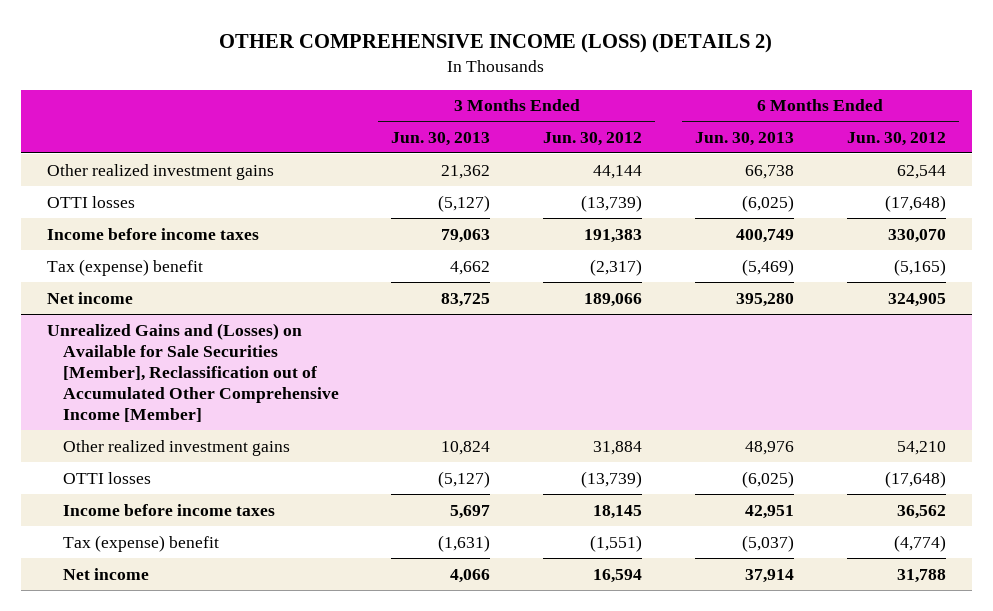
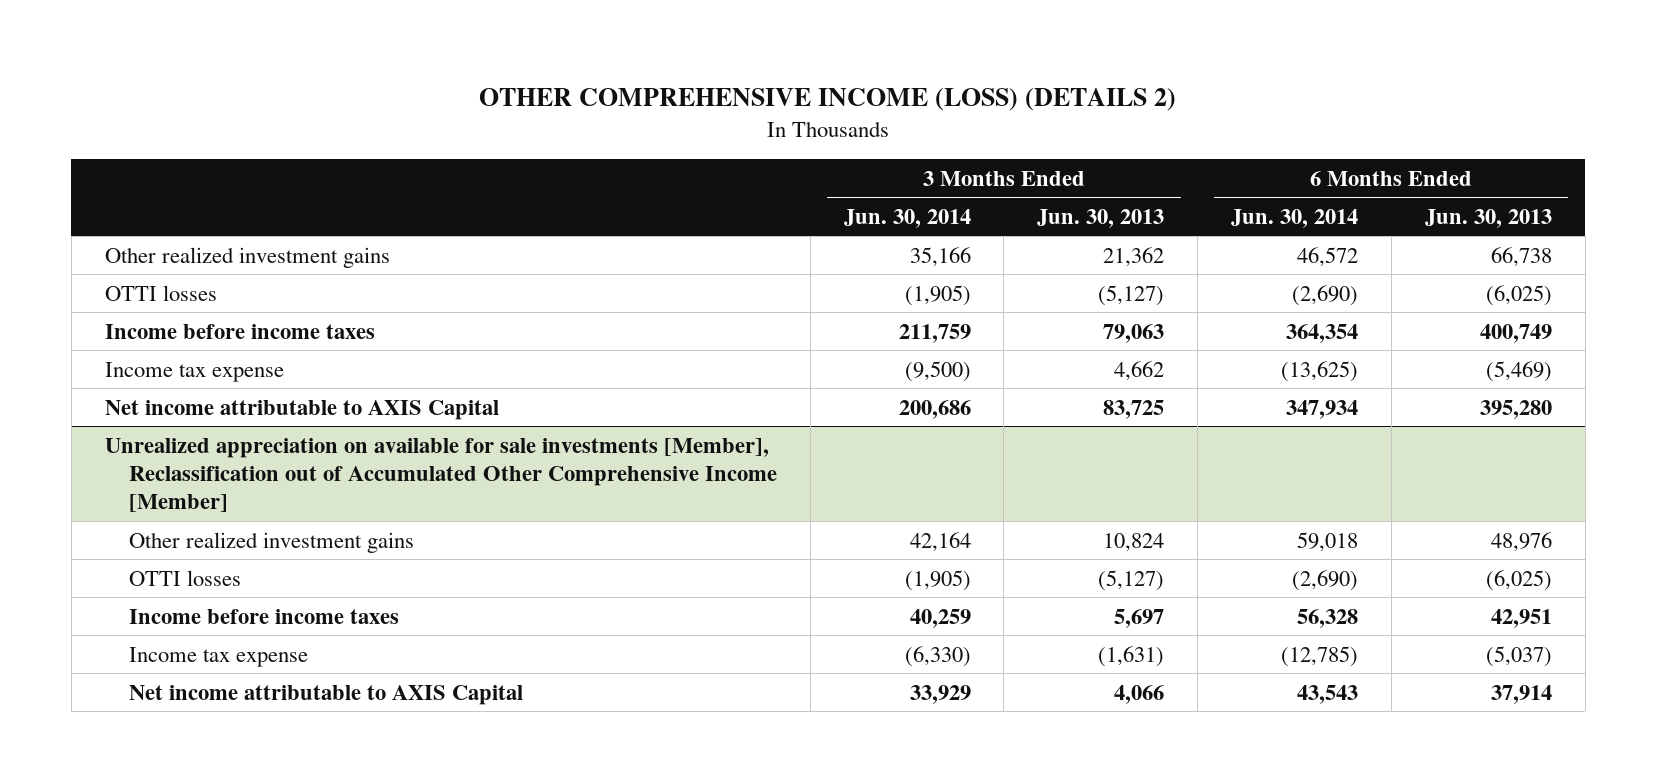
- | 3 Months Ended Jun. 30, 2013 | 3 Months Ended Jun. 30, 2012 | 6 Months Ended Jun. 30, 2013 | 6 Months Ended Jun. 30, 2012
+ | 3 Months Ended Jun. 30, 2014 | 3 Months Ended Jun. 30, 2013 | 6 Months Ended Jun. 30, 2014 | 6 Months Ended Jun. 30, 2013
- Tax (expense) benefit | 4,662 | (2,317) | (5,469) | (5,165)
- Net income | 83,725 | 189,066 | 395,280 | 324,905
- Unrealized Gains and (Losses) on Available for Sale Securities [Member], Reclassification out of Accumulated Other Comprehensive Income [Member]
+ Income tax expense | (9,500) | 4,662 | (13,625) | (5,469)
+ Net income attributable to AXIS Capital | 200,686 | 83,725 | 347,934 | 395,280
+ Unrealized appreciation on available for sale investments [Member], Reclassification out of Accumulated Other Comprehensive Income [Member]
- Tax (expense) benefit | (1,631) | (1,551) | (5,037) | (4,774)
- Net income | 4,066 | 16,594 | 37,914 | 31,788
+ Income tax expense | (6,330) | (1,631) | (12,785) | (5,037)
+ Net income attributable to AXIS Capital | 33,929 | 4,066 | 43,543 | 37,914

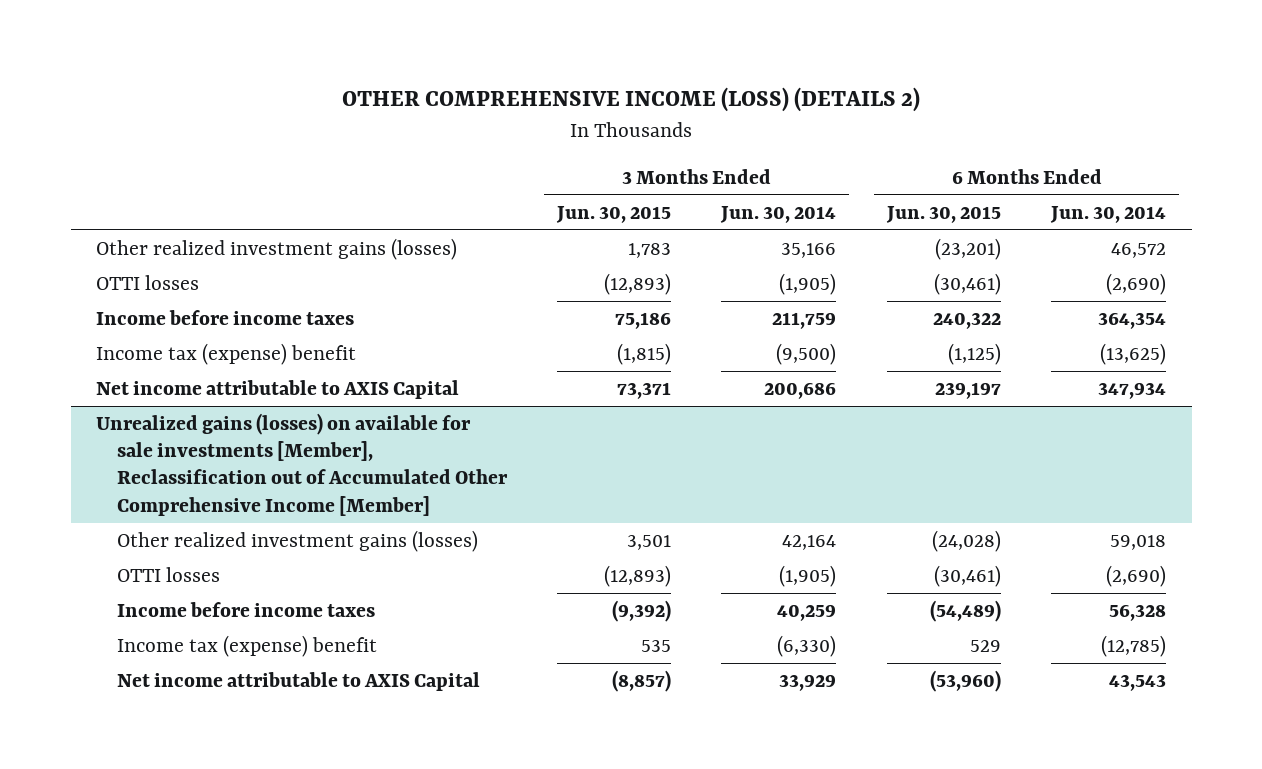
- | 3 Months Ended Jun. 30, 2014 | 3 Months Ended Jun. 30, 2013 | 6 Months Ended Jun. 30, 2014 | 6 Months Ended Jun. 30, 2013
+ | 3 Months Ended Jun. 30, 2015 | 3 Months Ended Jun. 30, 2014 | 6 Months Ended Jun. 30, 2015 | 6 Months Ended Jun. 30, 2014
- Other realized investment gains | 35,166 | 21,362 | 46,572 | 66,738
+ Other realized investment gains (losses) | 1,783 | 35,166 | (23,201) | 46,572
- Income tax expense | (9,500) | 4,662 | (13,625) | (5,469)
+ Income tax (expense) benefit | (1,815) | (9,500) | (1,125) | (13,625)
- Unrealized appreciation on available for sale investments [Member], Reclassification out of Accumulated Other Comprehensive Income [Member]
- Other realized investment gains | 42,164 | 10,824 | 59,018 | 48,976
+ Unrealized gains (losses) on available for sale investments [Member], Reclassification out of Accumulated Other Comprehensive Income [Member]
+ Other realized investment gains (losses) | 3,501 | 42,164 | (24,028) | 59,018
- Income tax expense | (6,330) | (1,631) | (12,785) | (5,037)
+ Income tax (expense) benefit | 535 | (6,330) | 529 | (12,785)

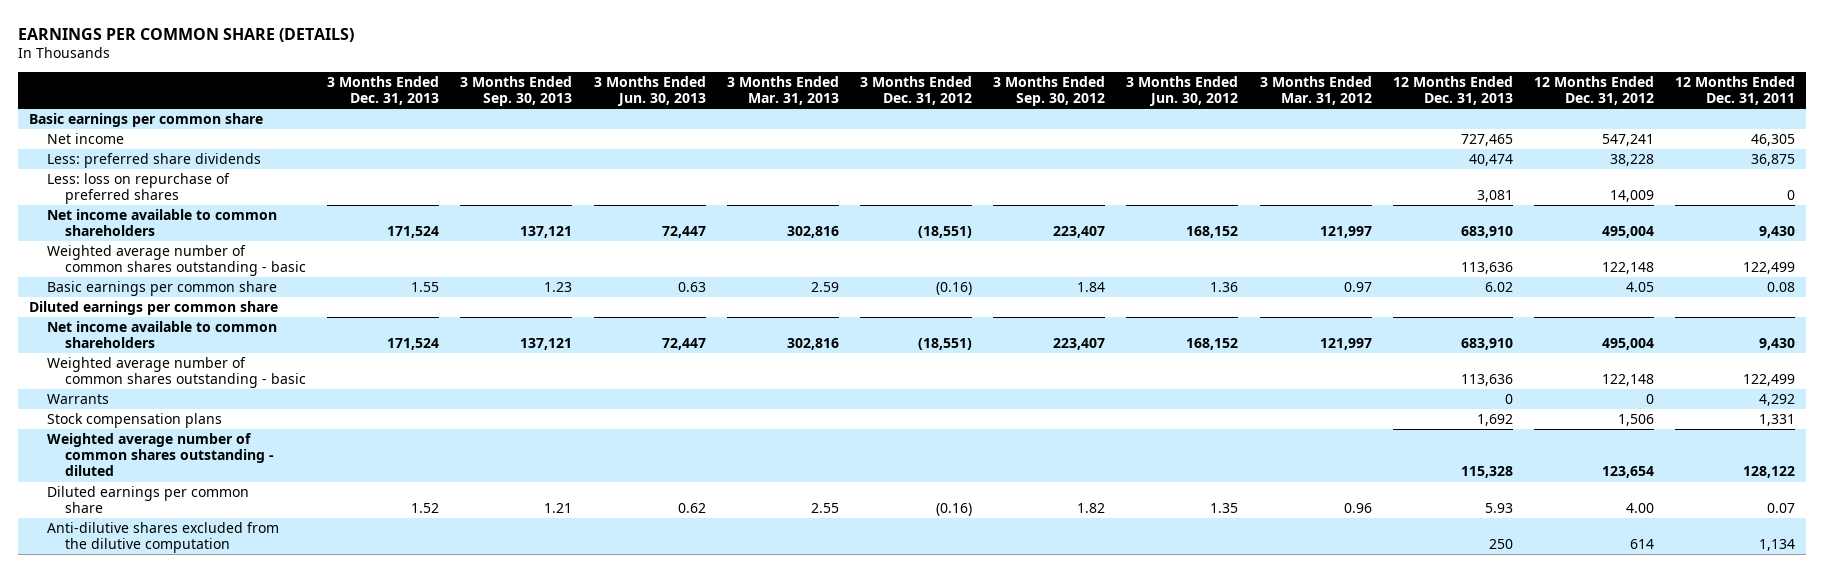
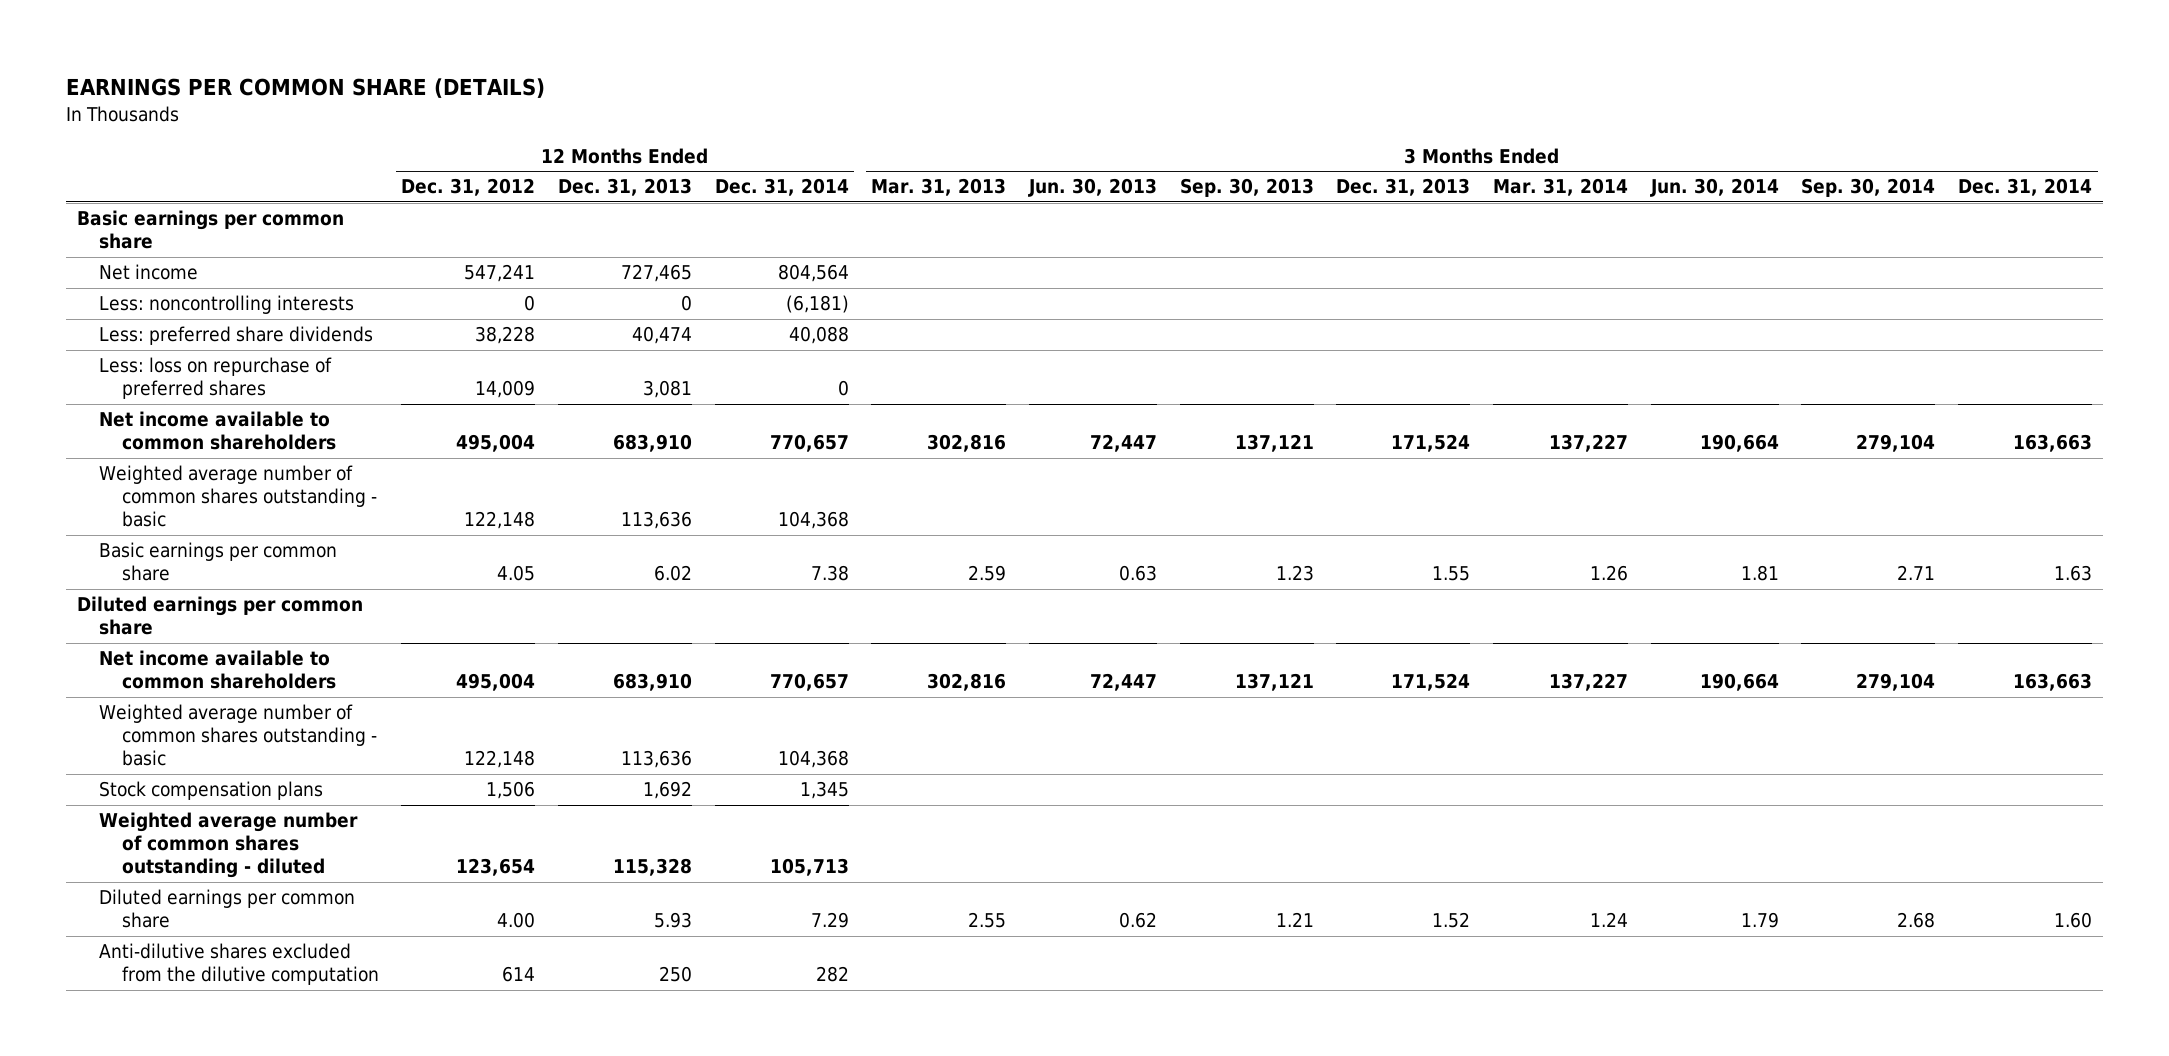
- | 3 Months Ended Dec. 31, 2013 | 3 Months Ended Sep. 30, 2013 | 3 Months Ended Jun. 30, 2013 | 3 Months Ended Mar. 31, 2013 | 3 Months Ended Dec. 31, 2012 | 3 Months Ended Sep. 30, 2012 | 3 Months Ended Jun. 30, 2012 | 3 Months Ended Mar. 31, 2012 | 12 Months Ended Dec. 31, 2013 | 12 Months Ended Dec. 31, 2012 | 12 Months Ended Dec. 31, 2011
+ | 12 Months Ended Dec. 31, 2012 | 12 Months Ended Dec. 31, 2013 | 12 Months Ended Dec. 31, 2014 | 3 Months Ended Mar. 31, 2013 | 3 Months Ended Jun. 30, 2013 | 3 Months Ended Sep. 30, 2013 | 3 Months Ended Dec. 31, 2013 | 3 Months Ended Mar. 31, 2014 | 3 Months Ended Jun. 30, 2014 | 3 Months Ended Sep. 30, 2014 | 3 Months Ended Dec. 31, 2014
+ Less: noncontrolling interests | 0 | 0 | (6,181) | | | | | | | |
- Warrants | | | | | | | | | 0 | 0 | 4,292

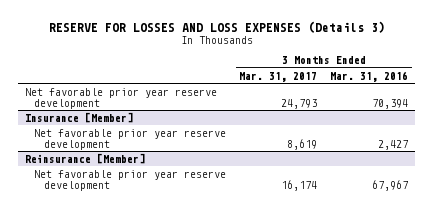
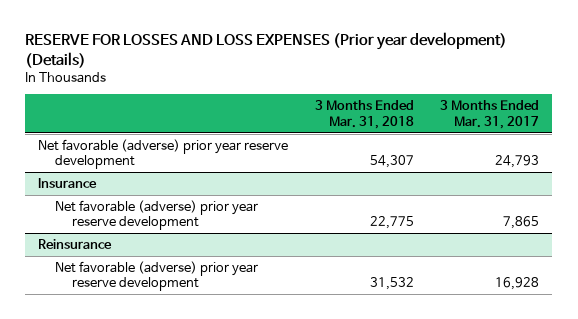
- RESERVE FOR LOSSES AND LOSS EXPENSES (Details 3)
+ RESERVE FOR LOSSES AND LOSS EXPENSES (Prior year development) (Details)
- | 3 Months Ended Mar. 31, 2017 | 3 Months Ended Mar. 31, 2016
+ | 3 Months Ended Mar. 31, 2018 | 3 Months Ended Mar. 31, 2017
- Net favorable prior year reserve development | 24,793 | 70,394
- Insurance [Member]
- Net favorable prior year reserve development | 8,619 | 2,427
- Reinsurance [Member]
- Net favorable prior year reserve development | 16,174 | 67,967
+ Net favorable (adverse) prior year reserve development | 54,307 | 24,793
+ Insurance
+ Net favorable (adverse) prior year reserve development | 22,775 | 7,865
+ Reinsurance
+ Net favorable (adverse) prior year reserve development | 31,532 | 16,928

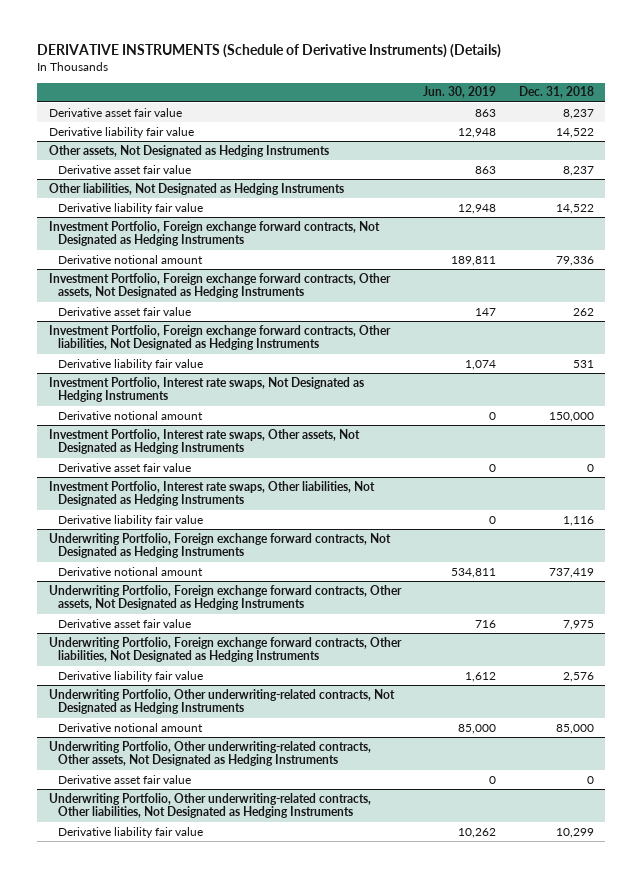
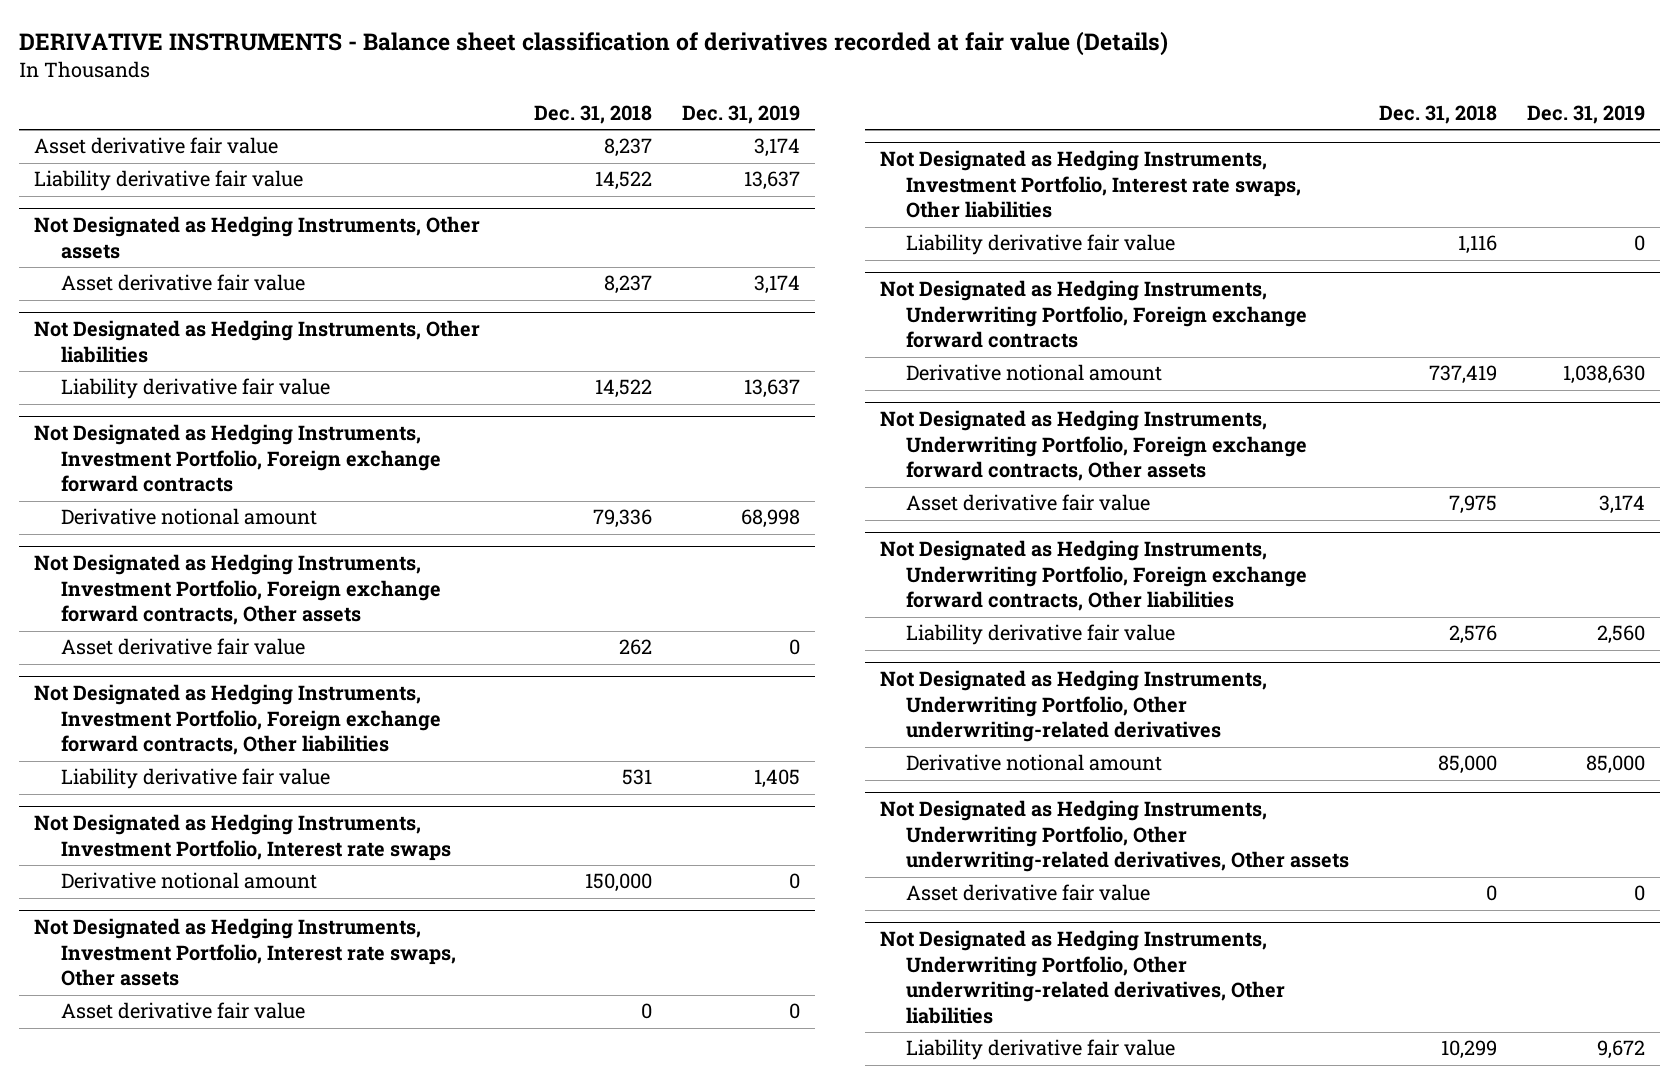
- DERIVATIVE INSTRUMENTS (Schedule of Derivative Instruments) (Details)
+ DERIVATIVE INSTRUMENTS - Balance sheet classification of derivatives recorded at fair value (Details)
- | Jun. 30, 2019 | Dec. 31, 2018
+ | Dec. 31, 2018 | Dec. 31, 2019
- Derivative asset fair value | 863 | 8,237
- Derivative liability fair value | 12,948 | 14,522
- Other assets, Not Designated as Hedging Instruments
- Derivative asset fair value | 863 | 8,237
- Other liabilities, Not Designated as Hedging Instruments
- Derivative liability fair value | 12,948 | 14,522
- Investment Portfolio, Foreign exchange forward contracts, Not Designated as Hedging Instruments
+ Asset derivative fair value | 8,237 | 3,174
+ Liability derivative fair value | 14,522 | 13,637
+ Not Designated as Hedging Instruments, Other assets
+ Asset derivative fair value | 8,237 | 3,174
+ Not Designated as Hedging Instruments, Other liabilities
+ Liability derivative fair value | 14,522 | 13,637
+ Not Designated as Hedging Instruments, Investment Portfolio, Foreign exchange forward contracts
- Investment Portfolio, Foreign exchange forward contracts, Other assets, Not Designated as Hedging Instruments
- Derivative asset fair value | 147 | 262
- Investment Portfolio, Foreign exchange forward contracts, Other liabilities, Not Designated as Hedging Instruments
- Derivative liability fair value | 1,074 | 531
- Investment Portfolio, Interest rate swaps, Not Designated as Hedging Instruments
+ Not Designated as Hedging Instruments, Investment Portfolio, Foreign exchange forward contracts, Other assets
+ Asset derivative fair value | 262 | 0
+ Not Designated as Hedging Instruments, Investment Portfolio, Foreign exchange forward contracts, Other liabilities
+ Liability derivative fair value | 531 | 1,405
+ Not Designated as Hedging Instruments, Investment Portfolio, Interest rate swaps
- Investment Portfolio, Interest rate swaps, Other assets, Not Designated as Hedging Instruments
- Derivative asset fair value | 0 | 0
- Investment Portfolio, Interest rate swaps, Other liabilities, Not Designated as Hedging Instruments
- Derivative liability fair value | 0 | 1,116
- Underwriting Portfolio, Foreign exchange forward contracts, Not Designated as Hedging Instruments
+ Not Designated as Hedging Instruments, Investment Portfolio, Interest rate swaps, Other assets
+ Asset derivative fair value | 0 | 0
+ Not Designated as Hedging Instruments, Investment Portfolio, Interest rate swaps, Other liabilities
+ Liability derivative fair value | 1,116 | 0
+ Not Designated as Hedging Instruments, Underwriting Portfolio, Foreign exchange forward contracts
- Underwriting Portfolio, Foreign exchange forward contracts, Other assets, Not Designated as Hedging Instruments
- Derivative asset fair value | 716 | 7,975
- Underwriting Portfolio, Foreign exchange forward contracts, Other liabilities, Not Designated as Hedging Instruments
- Derivative liability fair value | 1,612 | 2,576
- Underwriting Portfolio, Other underwriting-related contracts, Not Designated as Hedging Instruments
+ Not Designated as Hedging Instruments, Underwriting Portfolio, Foreign exchange forward contracts, Other assets
+ Asset derivative fair value | 7,975 | 3,174
+ Not Designated as Hedging Instruments, Underwriting Portfolio, Foreign exchange forward contracts, Other liabilities
+ Liability derivative fair value | 2,576 | 2,560
+ Not Designated as Hedging Instruments, Underwriting Portfolio, Other underwriting-related derivatives
- Underwriting Portfolio, Other underwriting-related contracts, Other assets, Not Designated as Hedging Instruments
- Derivative asset fair value | 0 | 0
- Underwriting Portfolio, Other underwriting-related contracts, Other liabilities, Not Designated as Hedging Instruments
- Derivative liability fair value | 10,262 | 10,299
+ Not Designated as Hedging Instruments, Underwriting Portfolio, Other underwriting-related derivatives, Other assets
+ Asset derivative fair value | 0 | 0
+ Not Designated as Hedging Instruments, Underwriting Portfolio, Other underwriting-related derivatives, Other liabilities
+ Liability derivative fair value | 10,299 | 9,672

